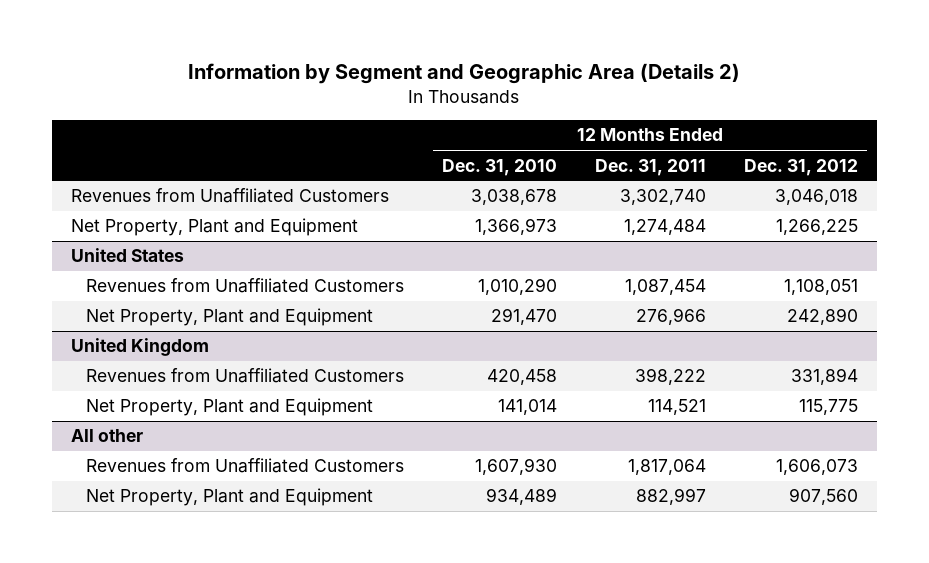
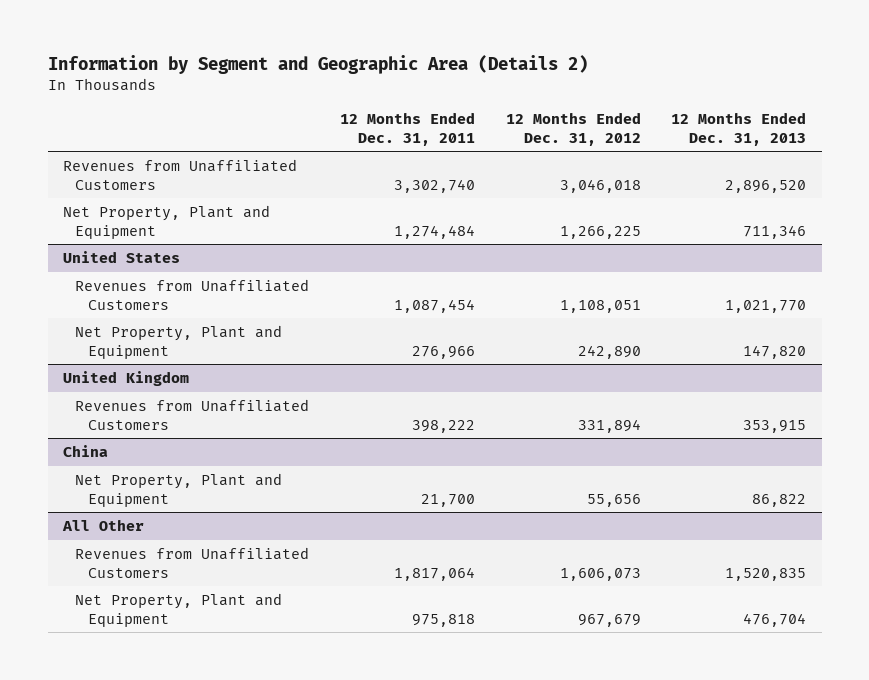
- | 12 Months Ended Dec. 31, 2010 | 12 Months Ended Dec. 31, 2011 | 12 Months Ended Dec. 31, 2012
+ | 12 Months Ended Dec. 31, 2011 | 12 Months Ended Dec. 31, 2012 | 12 Months Ended Dec. 31, 2013
@ United Kingdom
- Net Property, Plant and Equipment | 141,014 | 114,521 | 115,775
- All other
+ China
+ Net Property, Plant and Equipment | 21,700 | 55,656 | 86,822
+ All Other
- Net Property, Plant and Equipment | 934,489 | 882,997 | 907,560
+ Net Property, Plant and Equipment | 975,818 | 967,679 | 476,704

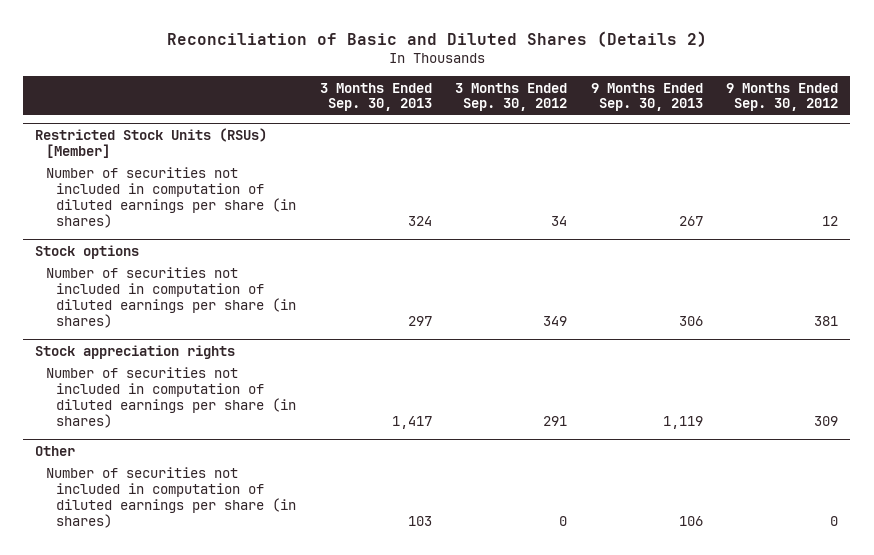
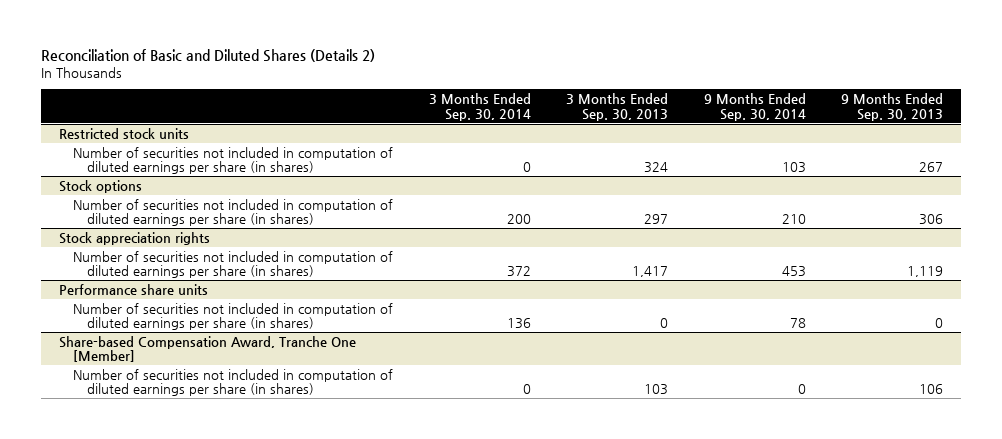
- | 3 Months Ended Sep. 30, 2013 | 3 Months Ended Sep. 30, 2012 | 9 Months Ended Sep. 30, 2013 | 9 Months Ended Sep. 30, 2012
+ | 3 Months Ended Sep. 30, 2014 | 3 Months Ended Sep. 30, 2013 | 9 Months Ended Sep. 30, 2014 | 9 Months Ended Sep. 30, 2013
- Restricted Stock Units (RSUs) [Member]
+ Restricted stock units
- Other
+ Performance share units
+ Number of securities not included in computation of diluted earnings per share (in shares) | 136 | 0 | 78 | 0
+ Share-based Compensation Award, Tranche One [Member]

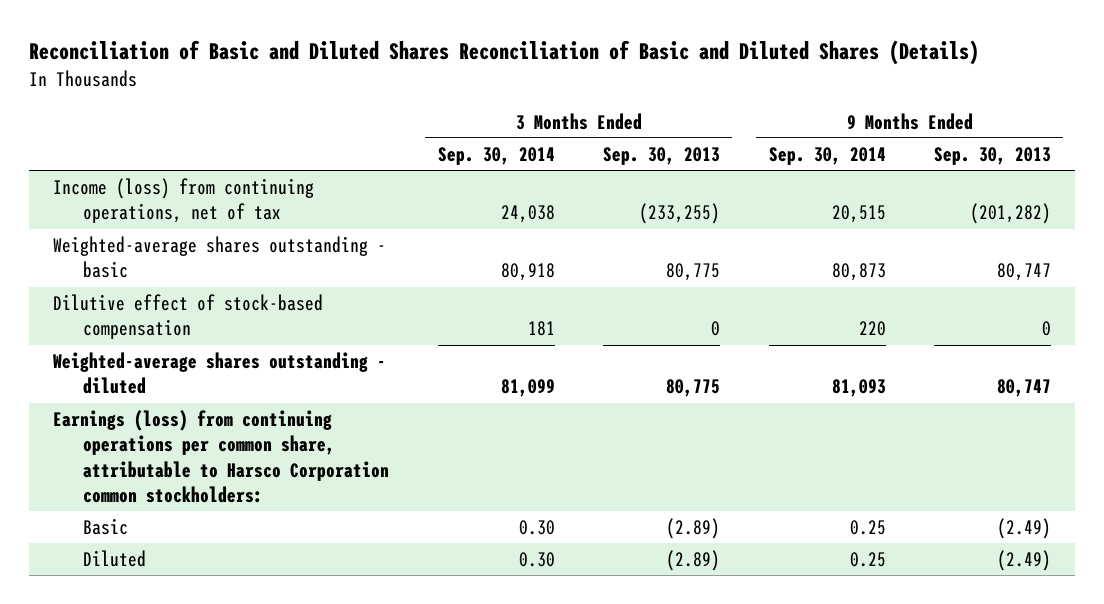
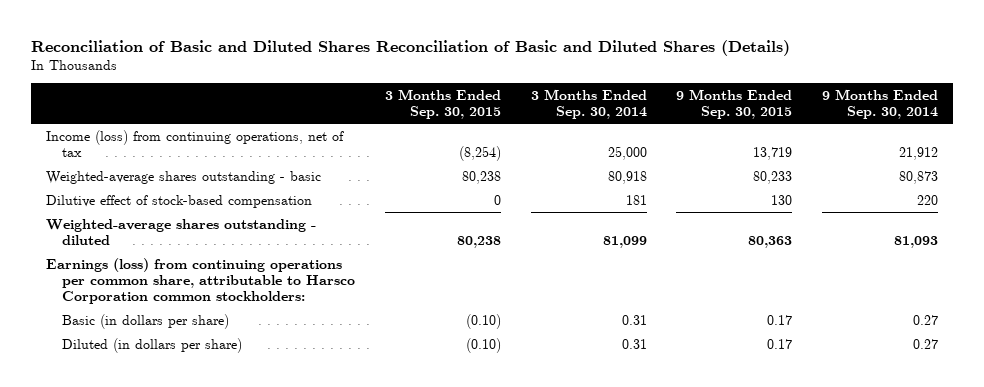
- | 3 Months Ended Sep. 30, 2014 | 3 Months Ended Sep. 30, 2013 | 9 Months Ended Sep. 30, 2014 | 9 Months Ended Sep. 30, 2013
+ | 3 Months Ended Sep. 30, 2015 | 3 Months Ended Sep. 30, 2014 | 9 Months Ended Sep. 30, 2015 | 9 Months Ended Sep. 30, 2014
- Income (loss) from continuing operations, net of tax | 24,038 | (233,255) | 20,515 | (201,282)
+ Income (loss) from continuing operations, net of tax | (8,254) | 25,000 | 13,719 | 21,912
- Basic | 0.30 | (2.89) | 0.25 | (2.49)
- Diluted | 0.30 | (2.89) | 0.25 | (2.49)
+ Basic (in dollars per share) | (0.10) | 0.31 | 0.17 | 0.27
+ Diluted (in dollars per share) | (0.10) | 0.31 | 0.17 | 0.27

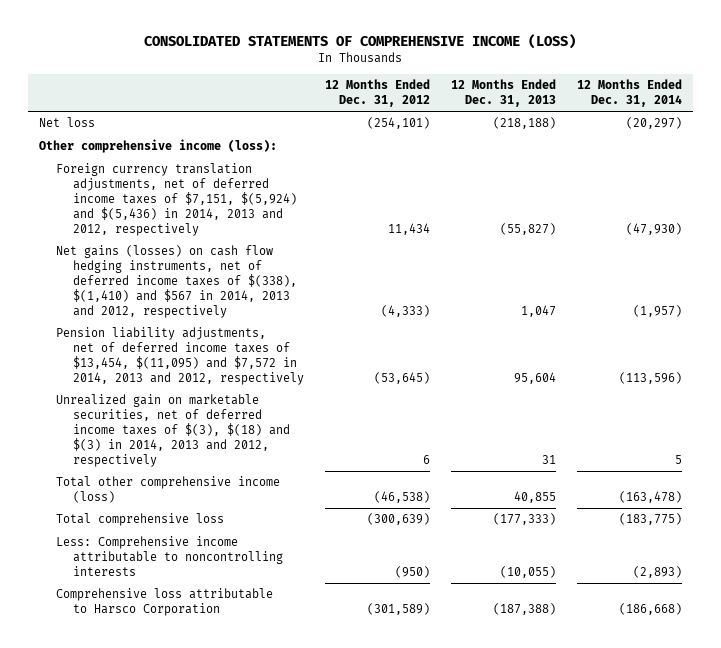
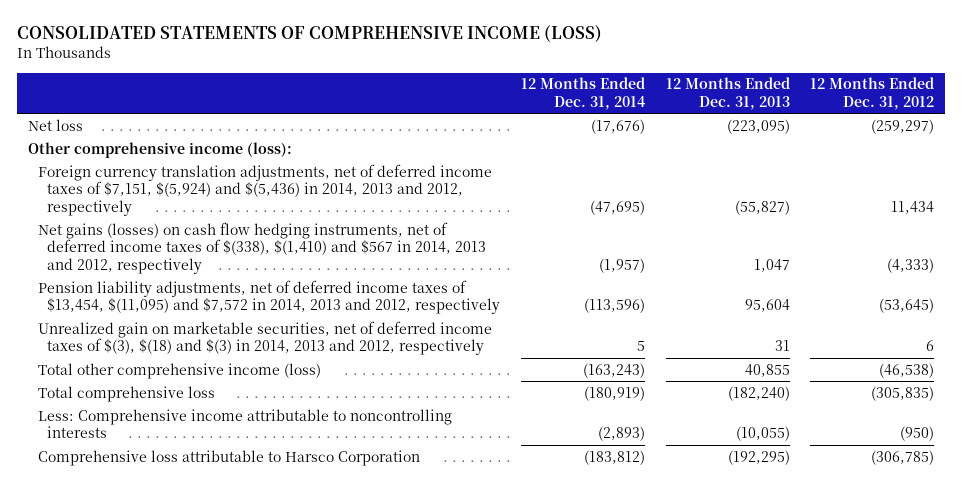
- | 12 Months Ended Dec. 31, 2012 | 12 Months Ended Dec. 31, 2013 | 12 Months Ended Dec. 31, 2014
+ | 12 Months Ended Dec. 31, 2014 | 12 Months Ended Dec. 31, 2013 | 12 Months Ended Dec. 31, 2012
- Net loss | (254,101) | (218,188) | (20,297)
+ Net loss | (17,676) | (223,095) | (259,297)
- Foreign currency translation adjustments, net of deferred income taxes of $7,151, $(5,924) and $(5,436) in 2014, 2013 and 2012, respectively | 11,434 | (55,827) | (47,930)
+ Foreign currency translation adjustments, net of deferred income taxes of $7,151, $(5,924) and $(5,436) in 2014, 2013 and 2012, respectively | (47,695) | (55,827) | 11,434
- Total other comprehensive income (loss) | (46,538) | 40,855 | (163,478)
- Total comprehensive loss | (300,639) | (177,333) | (183,775)
+ Total other comprehensive income (loss) | (163,243) | 40,855 | (46,538)
+ Total comprehensive loss | (180,919) | (182,240) | (305,835)
- Comprehensive loss attributable to Harsco Corporation | (301,589) | (187,388) | (186,668)
+ Comprehensive loss attributable to Harsco Corporation | (183,812) | (192,295) | (306,785)

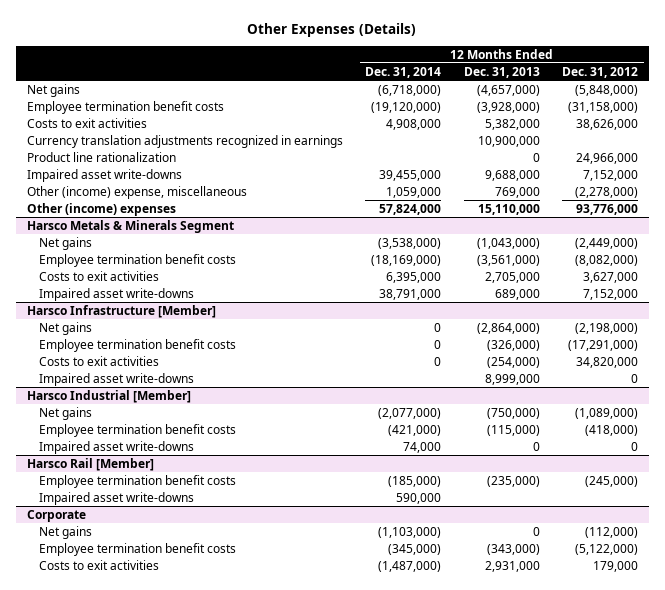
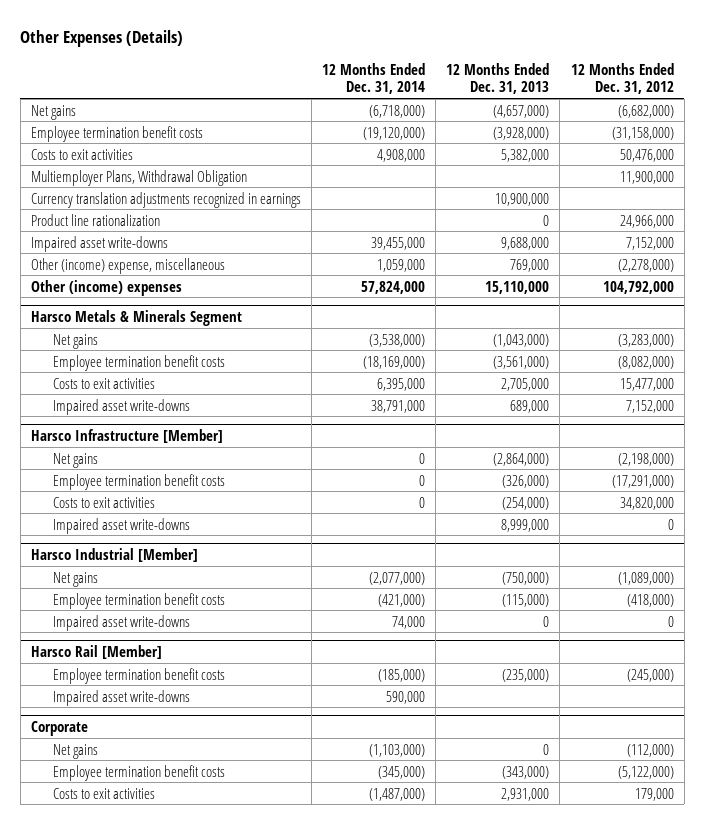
- Net gains | (6,718,000) | (4,657,000) | (5,848,000)
+ Net gains | (6,718,000) | (4,657,000) | (6,682,000)
- Costs to exit activities | 4,908,000 | 5,382,000 | 38,626,000
+ Costs to exit activities | 4,908,000 | 5,382,000 | 50,476,000
+ Multiemployer Plans, Withdrawal Obligation | | | 11,900,000
- Other (income) expenses | 57,824,000 | 15,110,000 | 93,776,000
+ Other (income) expenses | 57,824,000 | 15,110,000 | 104,792,000
@ Harsco Metals & Minerals Segment
- Net gains | (3,538,000) | (1,043,000) | (2,449,000)
+ Net gains | (3,538,000) | (1,043,000) | (3,283,000)
- Costs to exit activities | 6,395,000 | 2,705,000 | 3,627,000
+ Costs to exit activities | 6,395,000 | 2,705,000 | 15,477,000

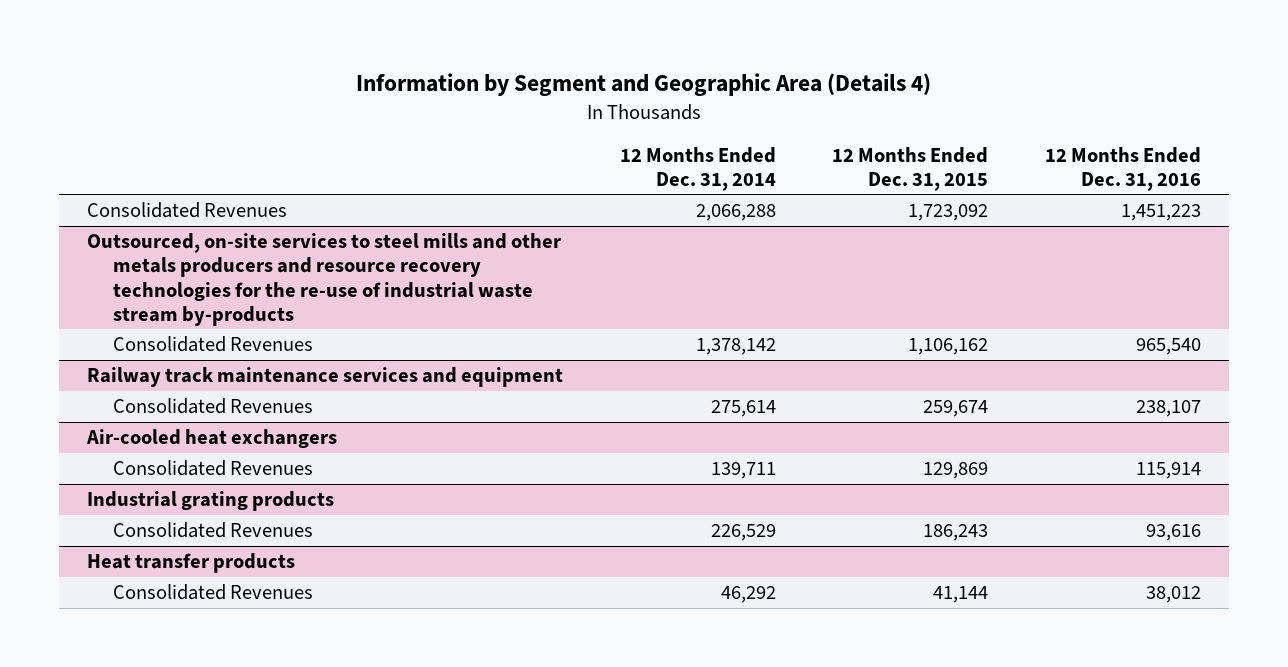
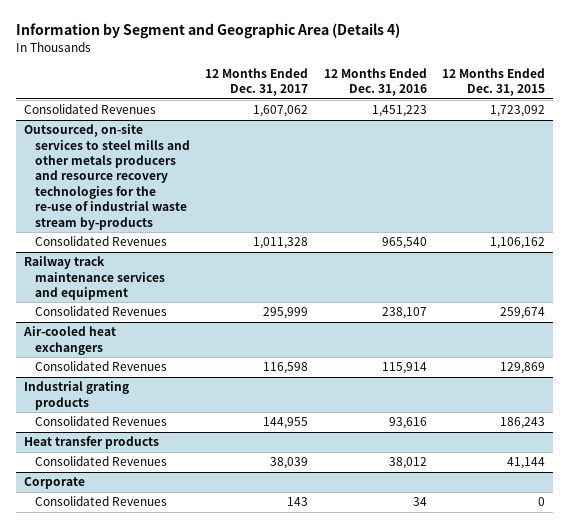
- | 12 Months Ended Dec. 31, 2014 | 12 Months Ended Dec. 31, 2015 | 12 Months Ended Dec. 31, 2016
+ | 12 Months Ended Dec. 31, 2017 | 12 Months Ended Dec. 31, 2016 | 12 Months Ended Dec. 31, 2015
+ Corporate
+ Consolidated Revenues | 143 | 34 | 0

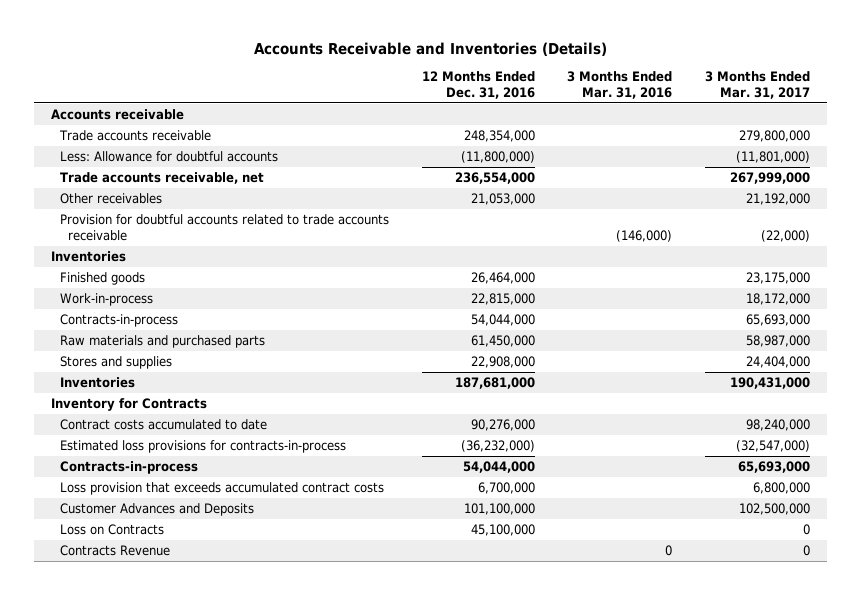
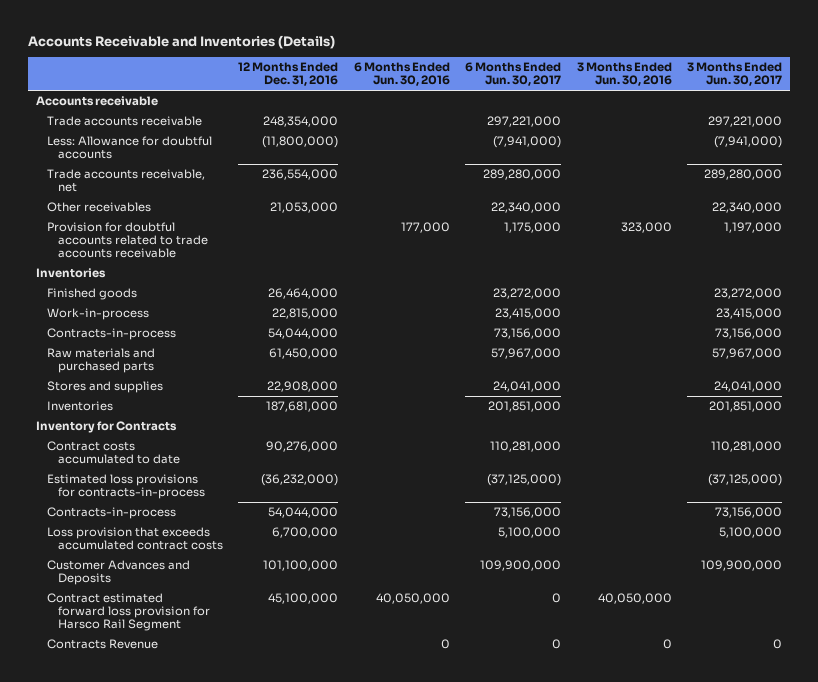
- | 12 Months Ended Dec. 31, 2016 | 3 Months Ended Mar. 31, 2016 | 3 Months Ended Mar. 31, 2017
+ | 12 Months Ended Dec. 31, 2016 | 6 Months Ended Jun. 30, 2016 | 6 Months Ended Jun. 30, 2017 | 3 Months Ended Jun. 30, 2016 | 3 Months Ended Jun. 30, 2017
- Loss on Contracts | 45,100,000 | | 0
+ Contract estimated forward loss provision for Harsco Rail Segment | 45,100,000 | 40,050,000 | 0 | 40,050,000 |

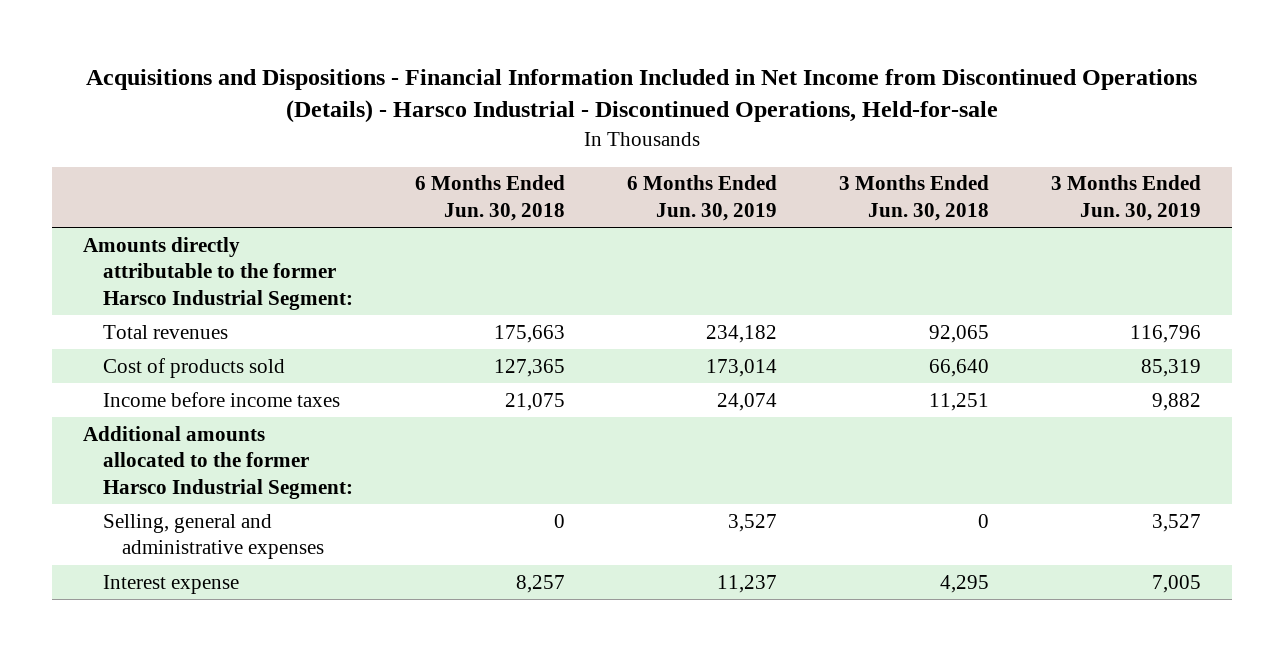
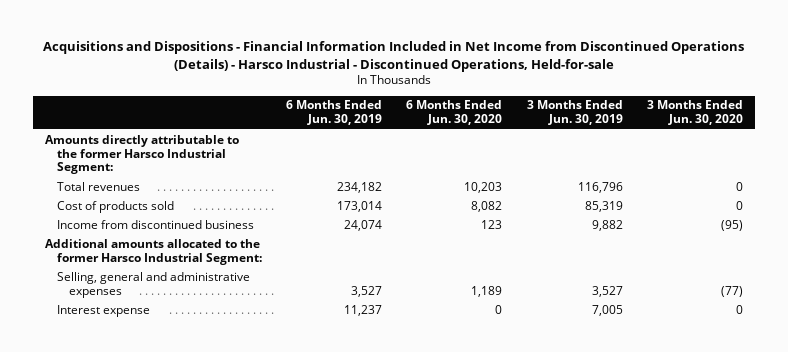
- | 6 Months Ended Jun. 30, 2018 | 6 Months Ended Jun. 30, 2019 | 3 Months Ended Jun. 30, 2018 | 3 Months Ended Jun. 30, 2019
+ | 6 Months Ended Jun. 30, 2019 | 6 Months Ended Jun. 30, 2020 | 3 Months Ended Jun. 30, 2019 | 3 Months Ended Jun. 30, 2020
- Income before income taxes | 21,075 | 24,074 | 11,251 | 9,882
+ Income from discontinued business | 24,074 | 123 | 9,882 | (95)

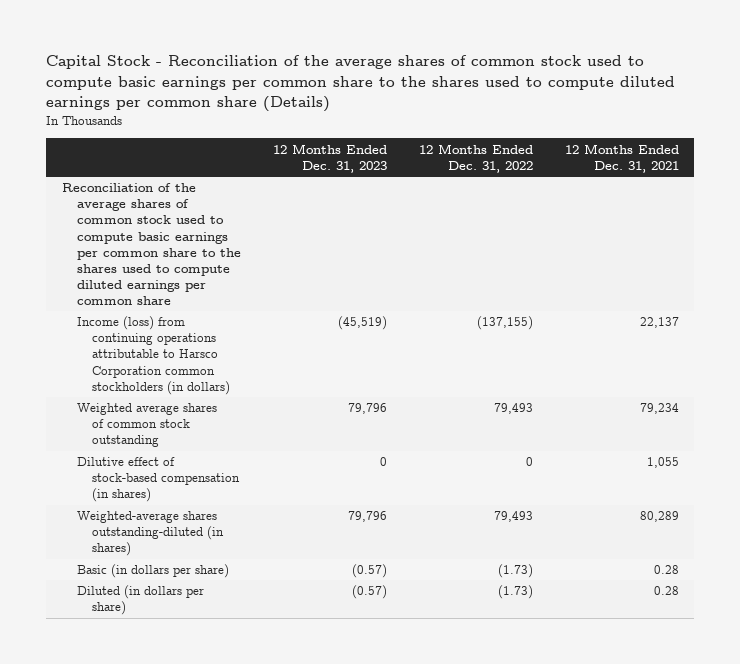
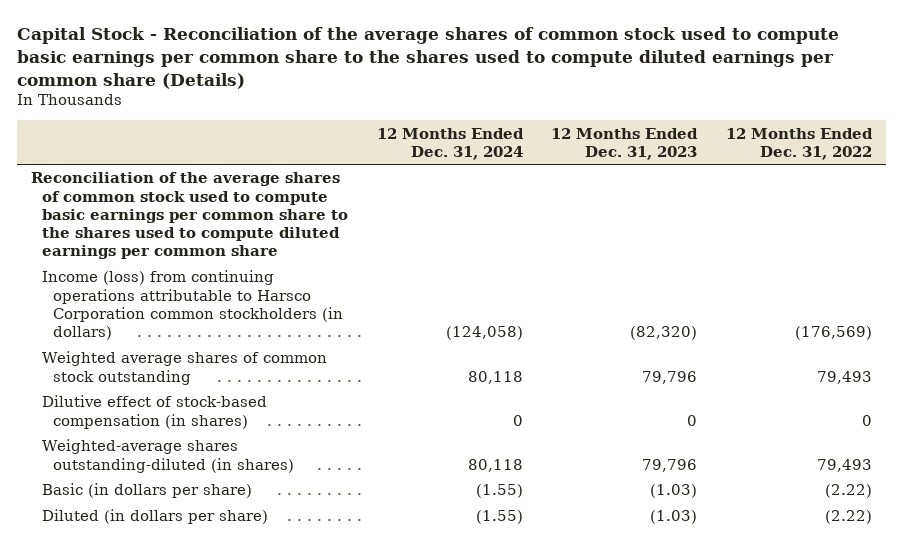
- | 12 Months Ended Dec. 31, 2023 | 12 Months Ended Dec. 31, 2022 | 12 Months Ended Dec. 31, 2021
+ | 12 Months Ended Dec. 31, 2024 | 12 Months Ended Dec. 31, 2023 | 12 Months Ended Dec. 31, 2022
- Income (loss) from continuing operations attributable to Harsco Corporation common stockholders (in dollars) | (45,519) | (137,155) | 22,137
+ Income (loss) from continuing operations attributable to Harsco Corporation common stockholders (in dollars) | (124,058) | (82,320) | (176,569)
- Basic (in dollars per share) | (0.57) | (1.73) | 0.28
- Diluted (in dollars per share) | (0.57) | (1.73) | 0.28
+ Basic (in dollars per share) | (1.55) | (1.03) | (2.22)
+ Diluted (in dollars per share) | (1.55) | (1.03) | (2.22)

